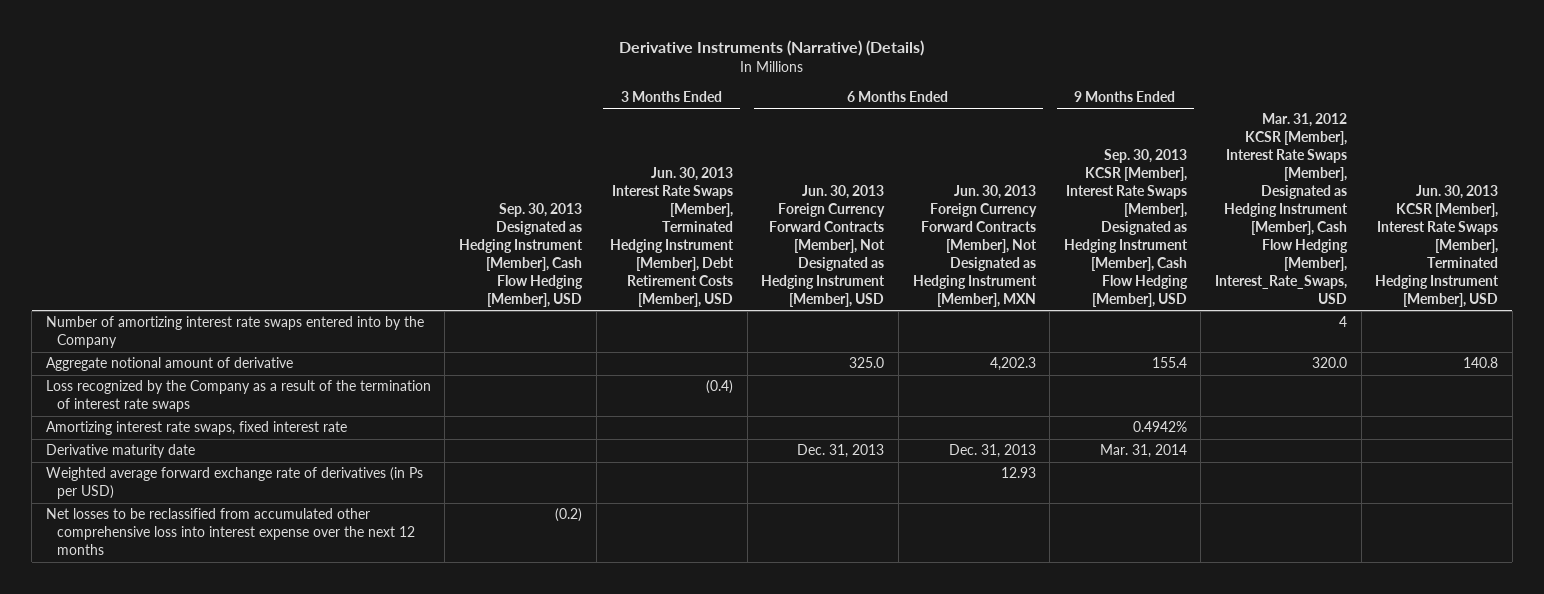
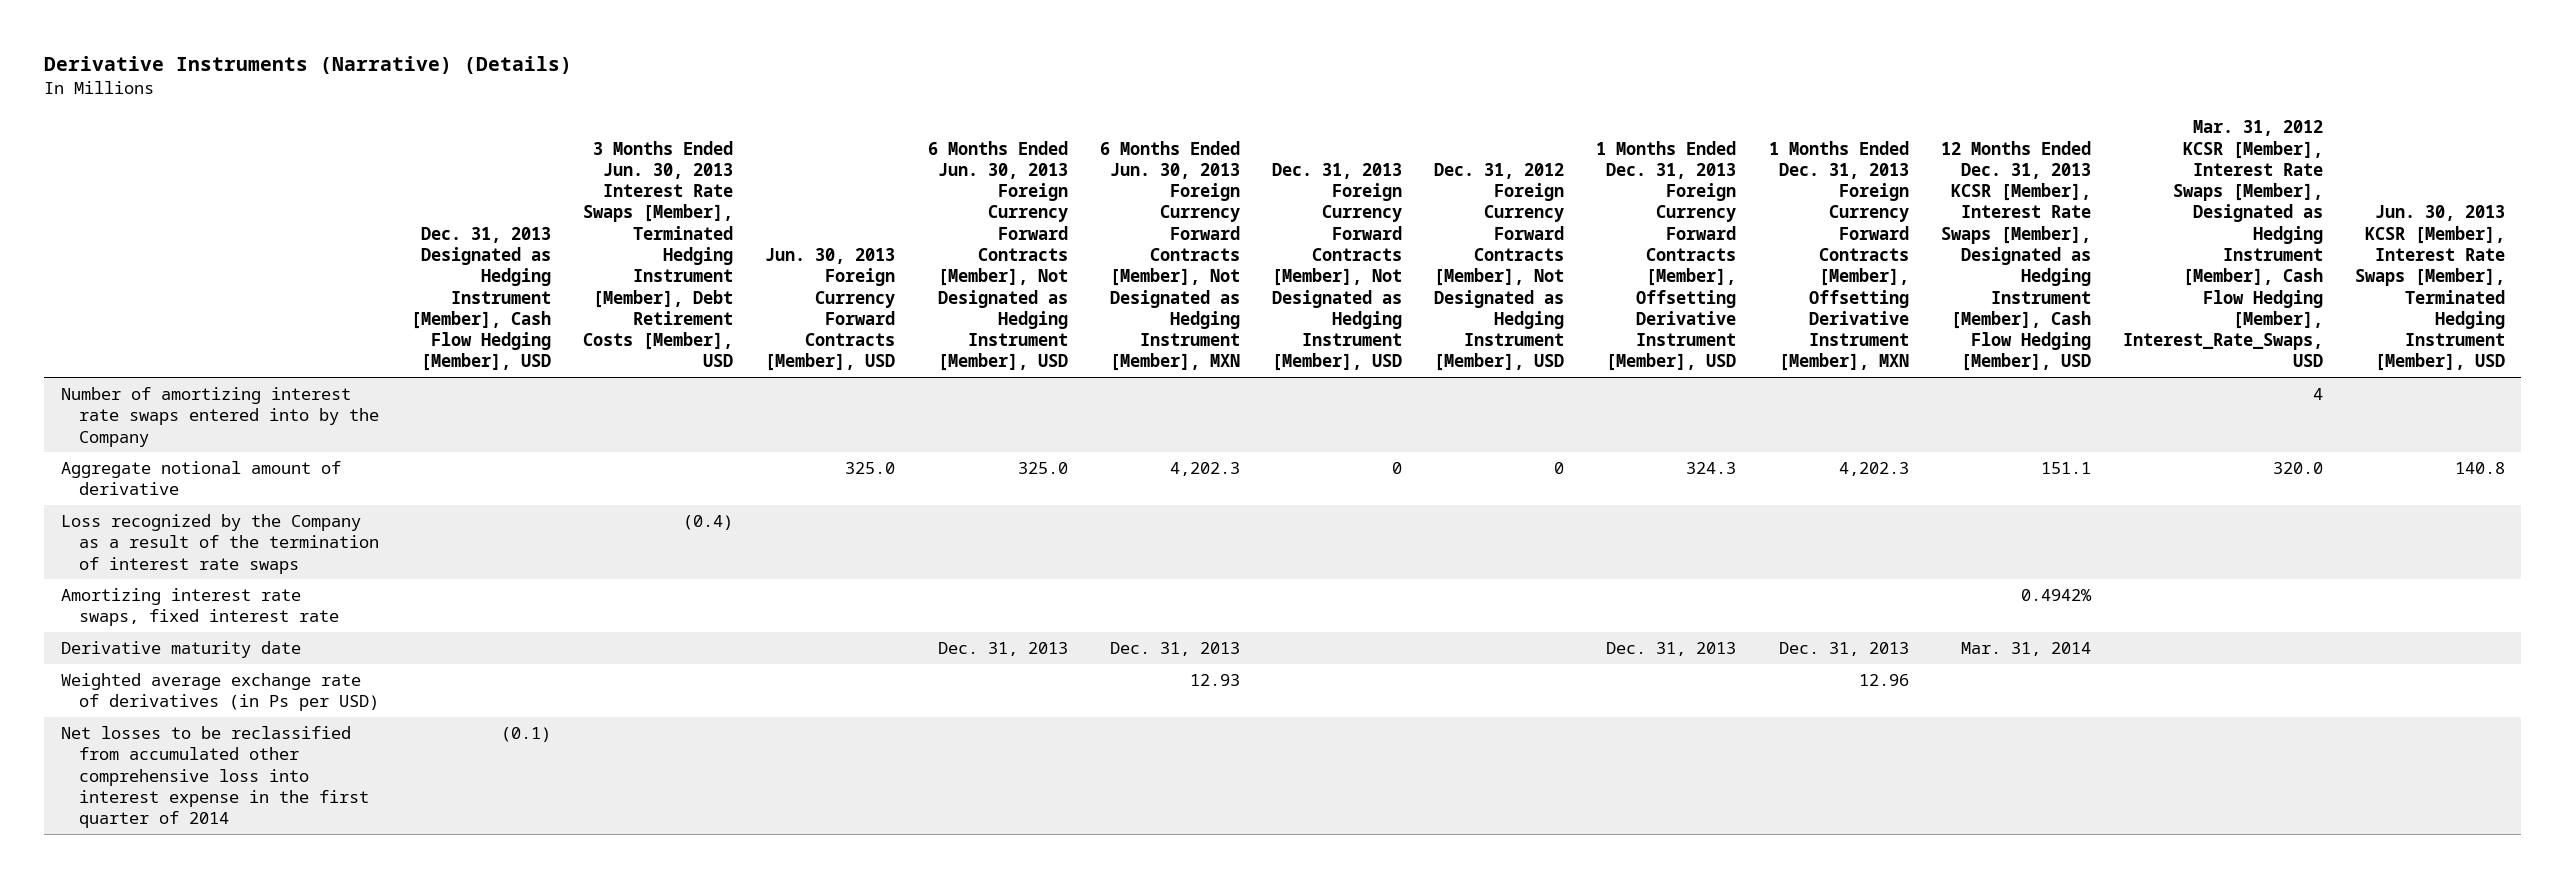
- | Sep. 30, 2013 Designated as Hedging Instrument [Member], Cash Flow Hedging [Member], USD | 3 Months Ended Jun. 30, 2013 Interest Rate Swaps [Member], Terminated Hedging Instrument [Member], Debt Retirement Costs [Member], USD | 6 Months Ended Jun. 30, 2013 Foreign Currency Forward Contracts [Member], Not Designated as Hedging Instrument [Member], USD | 6 Months Ended Jun. 30, 2013 Foreign Currency Forward Contracts [Member], Not Designated as Hedging Instrument [Member], MXN | 9 Months Ended Sep. 30, 2013 KCSR [Member], Interest Rate Swaps [Member], Designated as Hedging Instrument [Member], Cash Flow Hedging [Member], USD | Mar. 31, 2012 KCSR [Member], Interest Rate Swaps [Member], Designated as Hedging Instrument [Member], Cash Flow Hedging [Member], Interest_Rate_Swaps, USD | Jun. 30, 2013 KCSR [Member], Interest Rate Swaps [Member], Terminated Hedging Instrument [Member], USD
+ | Dec. 31, 2013 Designated as Hedging Instrument [Member], Cash Flow Hedging [Member], USD | 3 Months Ended Jun. 30, 2013 Interest Rate Swaps [Member], Terminated Hedging Instrument [Member], Debt Retirement Costs [Member], USD | Jun. 30, 2013 Foreign Currency Forward Contracts [Member], USD | 6 Months Ended Jun. 30, 2013 Foreign Currency Forward Contracts [Member], Not Designated as Hedging Instrument [Member], USD | 6 Months Ended Jun. 30, 2013 Foreign Currency Forward Contracts [Member], Not Designated as Hedging Instrument [Member], MXN | Dec. 31, 2013 Foreign Currency Forward Contracts [Member], Not Designated as Hedging Instrument [Member], USD | Dec. 31, 2012 Foreign Currency Forward Contracts [Member], Not Designated as Hedging Instrument [Member], USD | 1 Months Ended Dec. 31, 2013 Foreign Currency Forward Contracts [Member], Offsetting Derivative Instrument [Member], USD | 1 Months Ended Dec. 31, 2013 Foreign Currency Forward Contracts [Member], Offsetting Derivative Instrument [Member], MXN | 12 Months Ended Dec. 31, 2013 KCSR [Member], Interest Rate Swaps [Member], Designated as Hedging Instrument [Member], Cash Flow Hedging [Member], USD | Mar. 31, 2012 KCSR [Member], Interest Rate Swaps [Member], Designated as Hedging Instrument [Member], Cash Flow Hedging [Member], Interest_Rate_Swaps, USD | Jun. 30, 2013 KCSR [Member], Interest Rate Swaps [Member], Terminated Hedging Instrument [Member], USD
- Weighted average forward exchange rate of derivatives (in Ps per USD) | | | | 12.93 | | |
- Net losses to be reclassified from accumulated other comprehensive loss into interest expense over the next 12 months | (0.2) | | | | | |
+ Weighted average exchange rate of derivatives (in Ps per USD) | | | | | 12.93 | | | | 12.96 | | |
+ Net losses to be reclassified from accumulated other comprehensive loss into interest expense in the first quarter of 2014 | (0.1) | | | | | | | | | | |

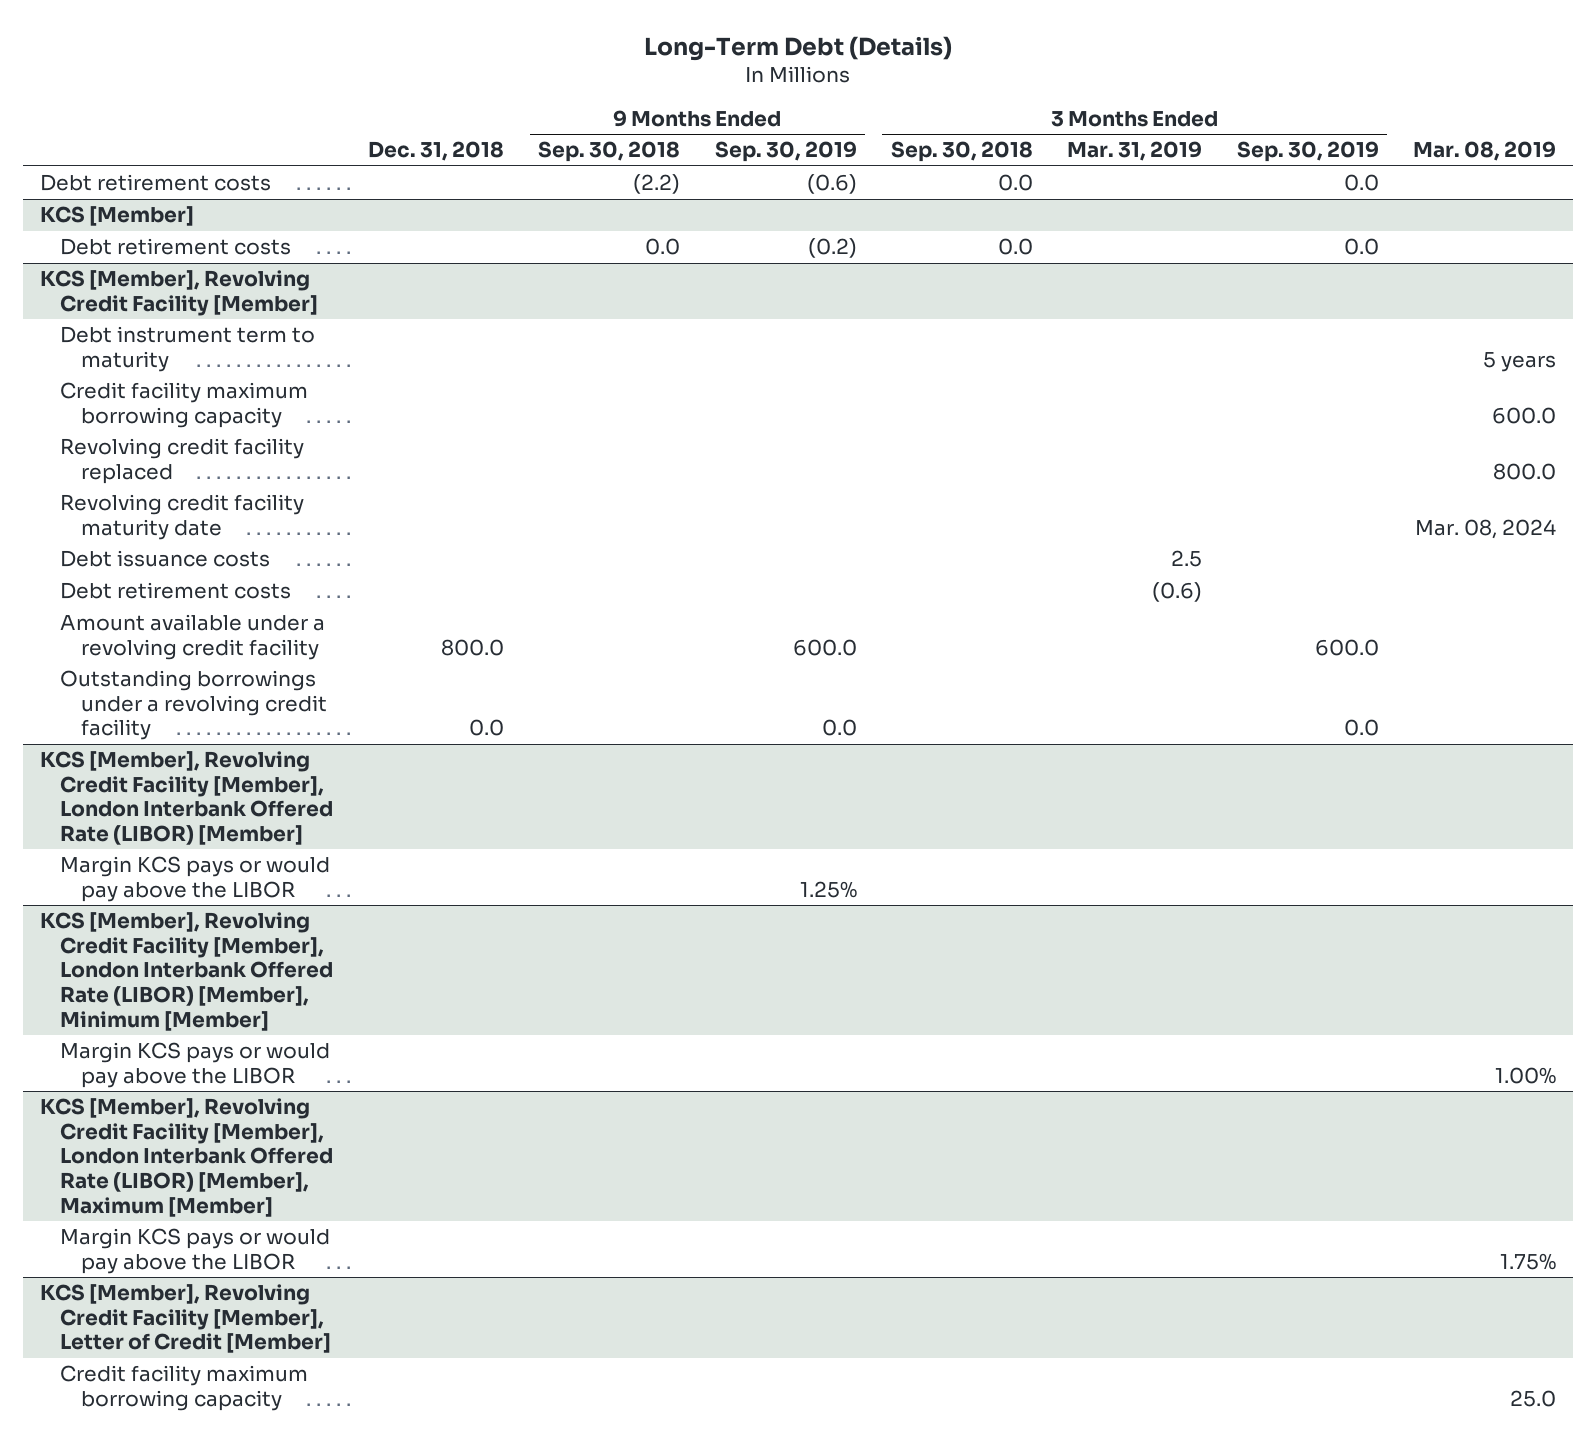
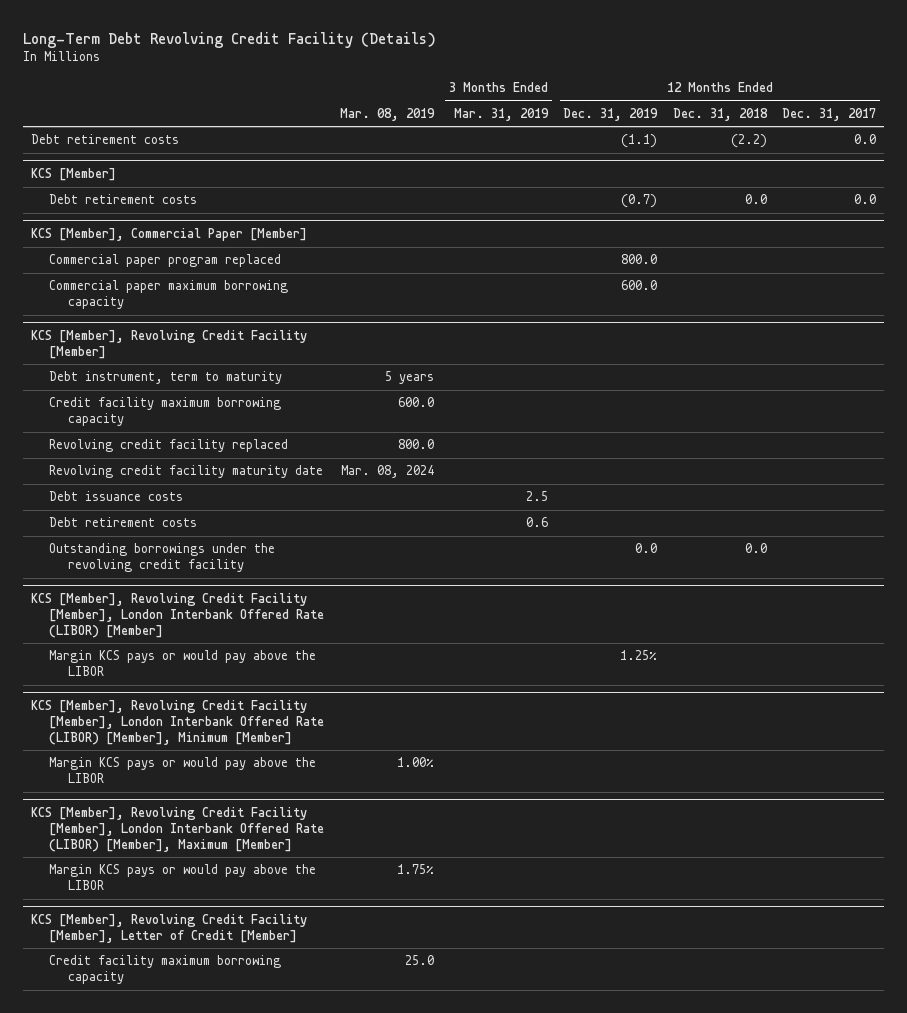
- Long-Term Debt (Details)
+ Long-Term Debt Revolving Credit Facility (Details)
- | Dec. 31, 2018 | 9 Months Ended Sep. 30, 2018 | 9 Months Ended Sep. 30, 2019 | 3 Months Ended Sep. 30, 2018 | 3 Months Ended Mar. 31, 2019 | 3 Months Ended Sep. 30, 2019 | Mar. 08, 2019
+ | Mar. 08, 2019 | 3 Months Ended Mar. 31, 2019 | 12 Months Ended Dec. 31, 2019 | 12 Months Ended Dec. 31, 2018 | 12 Months Ended Dec. 31, 2017
+ KCS [Member], Commercial Paper [Member]
+ Commercial paper program replaced | | | 800.0 | |
+ Commercial paper maximum borrowing capacity | | | 600.0 | |
@ KCS [Member], Revolving Credit Facility [Member]
- Debt instrument term to maturity | | | | | | | 5 years
+ Debt instrument, term to maturity | 5 years | | | |
- Debt retirement costs | | | | | (0.6) | |
- Amount available under a revolving credit facility | 800.0 | | 600.0 | | | 600.0 |
- Outstanding borrowings under a revolving credit facility | 0.0 | | 0.0 | | | 0.0 |
+ Debt retirement costs | | 0.6 | | |
+ Outstanding borrowings under the revolving credit facility | | | 0.0 | 0.0 |

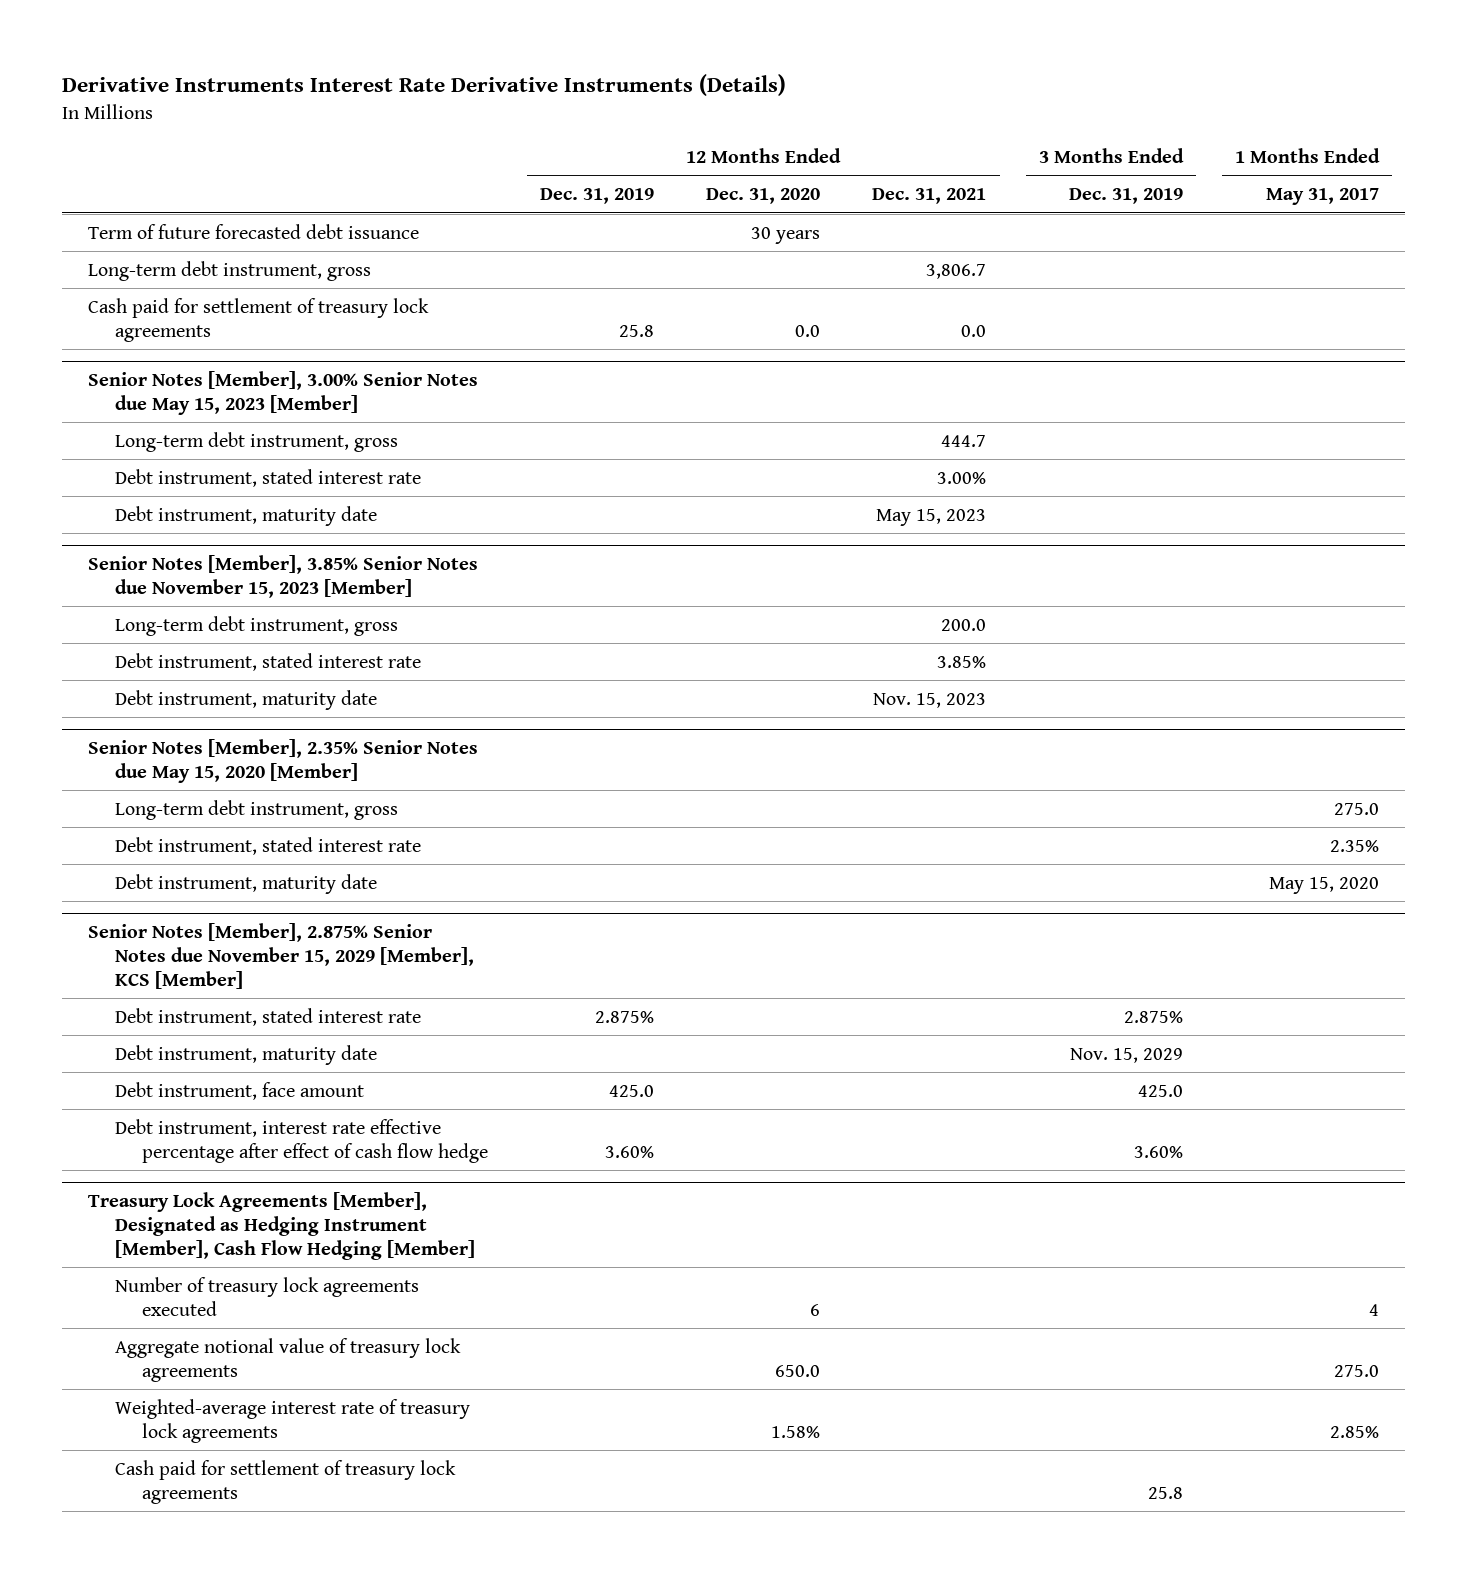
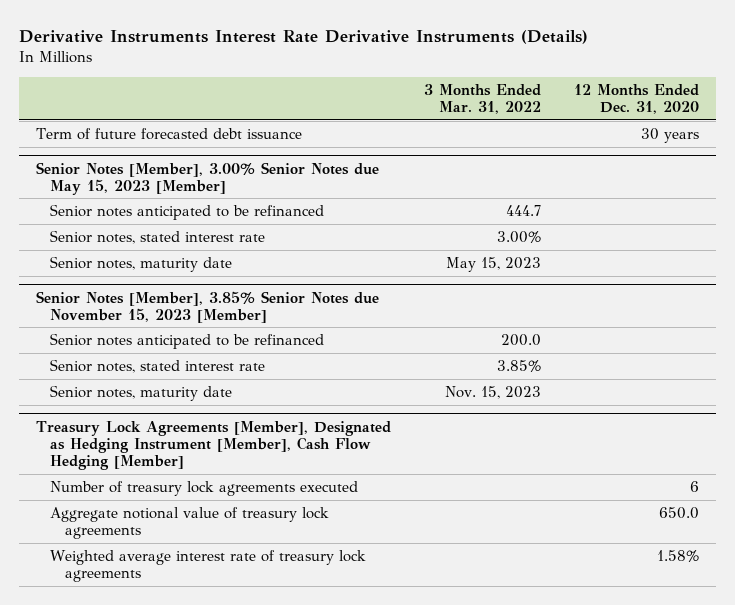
- | 12 Months Ended Dec. 31, 2019 | 12 Months Ended Dec. 31, 2020 | 12 Months Ended Dec. 31, 2021 | 3 Months Ended Dec. 31, 2019 | 1 Months Ended May 31, 2017
+ | 3 Months Ended Mar. 31, 2022 | 12 Months Ended Dec. 31, 2020
- Long-term debt instrument, gross | | | 3,806.7 | |
- Cash paid for settlement of treasury lock agreements | 25.8 | 0.0 | 0.0 | |
@ Senior Notes [Member], 3.00% Senior Notes due May 15, 2023 [Member]
- Long-term debt instrument, gross | | | 444.7 | |
- Debt instrument, stated interest rate | | | 3.00% | |
- Debt instrument, maturity date | | | May 15, 2023 | |
+ Senior notes anticipated to be refinanced | 444.7 |
+ Senior notes, stated interest rate | 3.00% |
+ Senior notes, maturity date | May 15, 2023 |
@ Senior Notes [Member], 3.85% Senior Notes due November 15, 2023 [Member]
- Long-term debt instrument, gross | | | 200.0 | |
- Debt instrument, stated interest rate | | | 3.85% | |
- Debt instrument, maturity date | | | Nov. 15, 2023 | |
- Senior Notes [Member], 2.35% Senior Notes due May 15, 2020 [Member]
- Long-term debt instrument, gross | | | | | 275.0
- Debt instrument, stated interest rate | | | | | 2.35%
- Debt instrument, maturity date | | | | | May 15, 2020
- Senior Notes [Member], 2.875% Senior Notes due November 15, 2029 [Member], KCS [Member]
- Debt instrument, stated interest rate | 2.875% | | | 2.875% |
- Debt instrument, maturity date | | | | Nov. 15, 2029 |
- Debt instrument, face amount | 425.0 | | | 425.0 |
- Debt instrument, interest rate effective percentage after effect of cash flow hedge | 3.60% | | | 3.60% |
@ Senior Notes [Member], 3.85% Senior Notes due November 15, 2023 [Member]
+ Senior notes anticipated to be refinanced | 200.0 |
+ Senior notes, stated interest rate | 3.85% |
+ Senior notes, maturity date | Nov. 15, 2023 |
@ Treasury Lock Agreements [Member], Designated as Hedging Instrument [Member], Cash Flow Hedging [Member]
- Weighted-average interest rate of treasury lock agreements | | 1.58% | | | 2.85%
- Cash paid for settlement of treasury lock agreements | | | | 25.8 |
+ Weighted average interest rate of treasury lock agreements | | 1.58%

